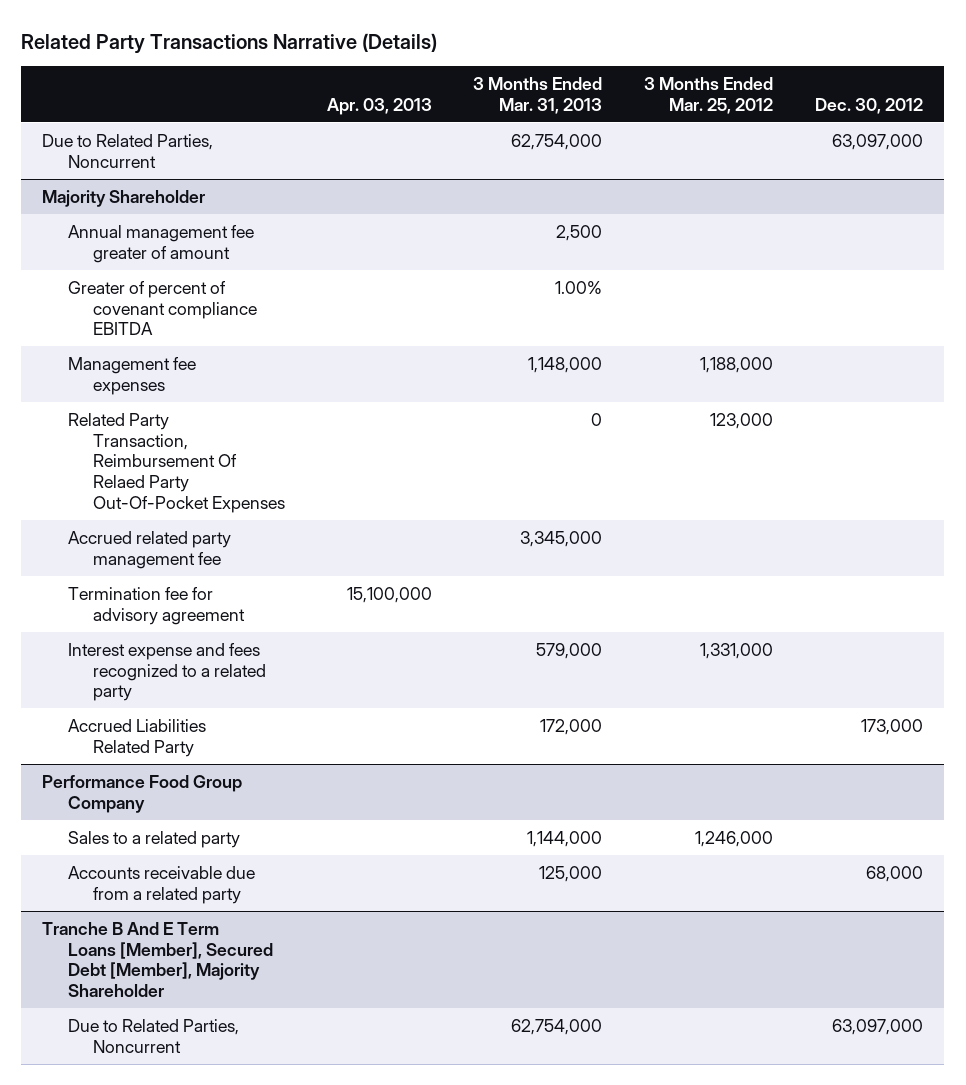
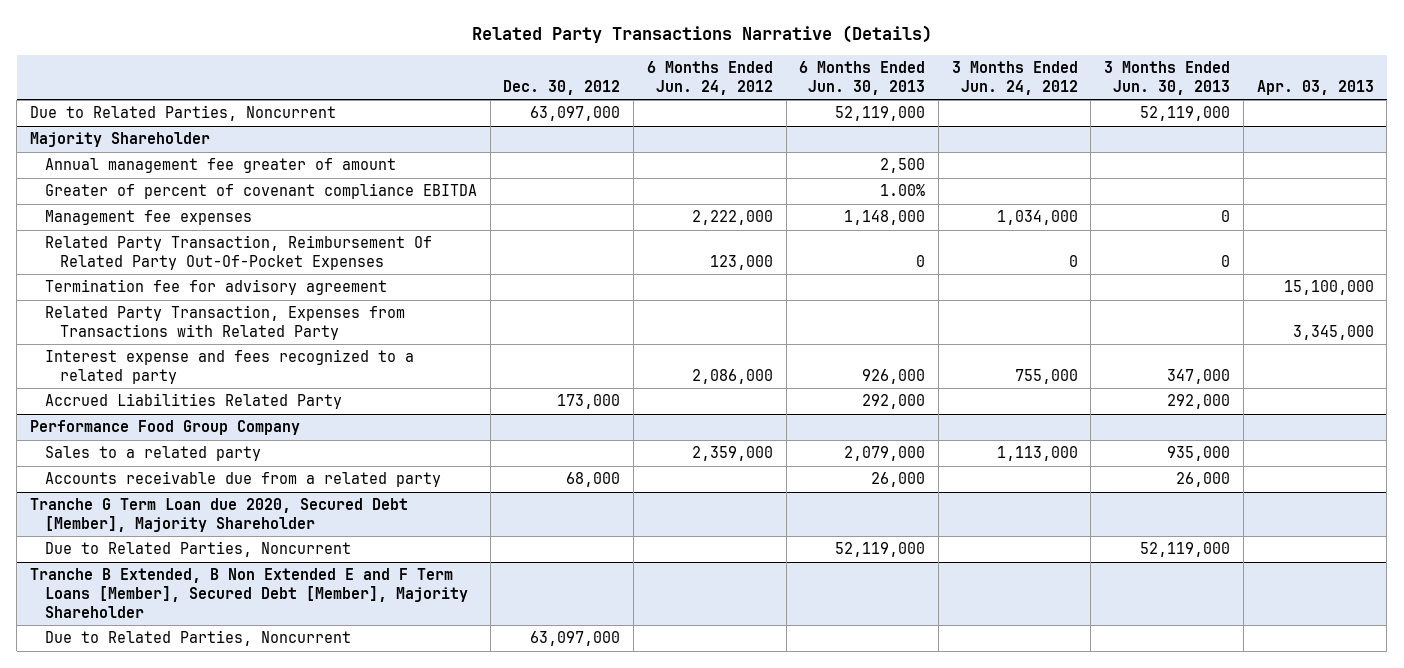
- | Apr. 03, 2013 | 3 Months Ended Mar. 31, 2013 | 3 Months Ended Mar. 25, 2012 | Dec. 30, 2012
+ | Dec. 30, 2012 | 6 Months Ended Jun. 24, 2012 | 6 Months Ended Jun. 30, 2013 | 3 Months Ended Jun. 24, 2012 | 3 Months Ended Jun. 30, 2013 | Apr. 03, 2013
@ Majority Shareholder
- Related Party Transaction, Reimbursement Of Relaed Party Out-Of-Pocket Expenses | | 0 | 123,000 |
- Accrued related party management fee | | 3,345,000 | |
+ Related Party Transaction, Reimbursement Of Related Party Out-Of-Pocket Expenses | | 123,000 | 0 | 0 | 0 |
+ Related Party Transaction, Expenses from Transactions with Related Party | | | | | | 3,345,000
- Tranche B And E Term Loans [Member], Secured Debt [Member], Majority Shareholder
+ Tranche G Term Loan due 2020, Secured Debt [Member], Majority Shareholder
+ Due to Related Parties, Noncurrent | | | 52,119,000 | | 52,119,000 |
+ Tranche B Extended, B Non Extended E and F Term Loans [Member], Secured Debt [Member], Majority Shareholder

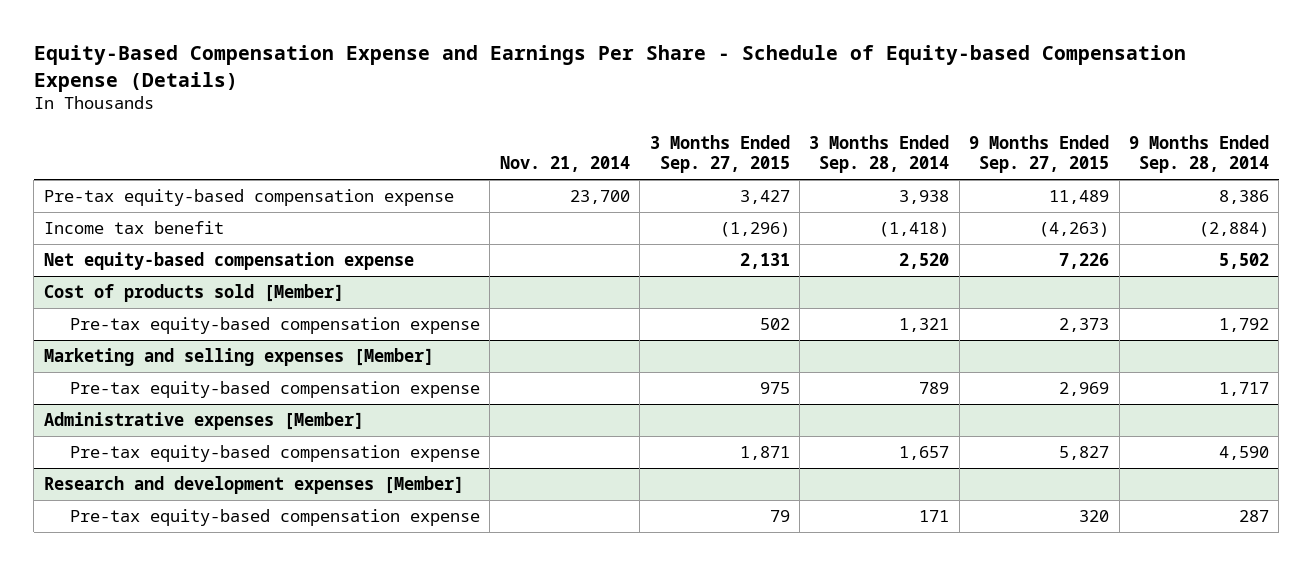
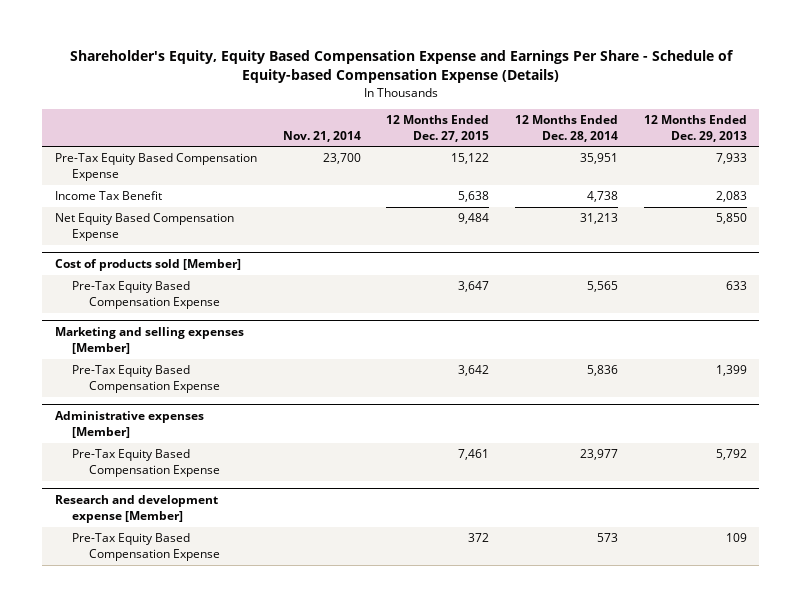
- Equity-Based Compensation Expense and Earnings Per Share - Schedule of Equity-based Compensation Expense (Details)
+ Shareholder's Equity, Equity Based Compensation Expense and Earnings Per Share - Schedule of Equity-based Compensation Expense (Details)
- | Nov. 21, 2014 | 3 Months Ended Sep. 27, 2015 | 3 Months Ended Sep. 28, 2014 | 9 Months Ended Sep. 27, 2015 | 9 Months Ended Sep. 28, 2014
+ | Nov. 21, 2014 | 12 Months Ended Dec. 27, 2015 | 12 Months Ended Dec. 28, 2014 | 12 Months Ended Dec. 29, 2013
- Pre-tax equity-based compensation expense | 23,700 | 3,427 | 3,938 | 11,489 | 8,386
- Income tax benefit | | (1,296) | (1,418) | (4,263) | (2,884)
- Net equity-based compensation expense | | 2,131 | 2,520 | 7,226 | 5,502
+ Pre-Tax Equity Based Compensation Expense | 23,700 | 15,122 | 35,951 | 7,933
+ Income Tax Benefit | | 5,638 | 4,738 | 2,083
+ Net Equity Based Compensation Expense | | 9,484 | 31,213 | 5,850
@ Cost of products sold [Member]
- Pre-tax equity-based compensation expense | | 502 | 1,321 | 2,373 | 1,792
+ Pre-Tax Equity Based Compensation Expense | | 3,647 | 5,565 | 633
@ Marketing and selling expenses [Member]
- Pre-tax equity-based compensation expense | | 975 | 789 | 2,969 | 1,717
+ Pre-Tax Equity Based Compensation Expense | | 3,642 | 5,836 | 1,399
@ Administrative expenses [Member]
- Pre-tax equity-based compensation expense | | 1,871 | 1,657 | 5,827 | 4,590
- Research and development expenses [Member]
- Pre-tax equity-based compensation expense | | 79 | 171 | 320 | 287
@ Administrative expenses [Member]
+ Pre-Tax Equity Based Compensation Expense | | 7,461 | 23,977 | 5,792
+ Research and development expense [Member]
+ Pre-Tax Equity Based Compensation Expense | | 372 | 573 | 109

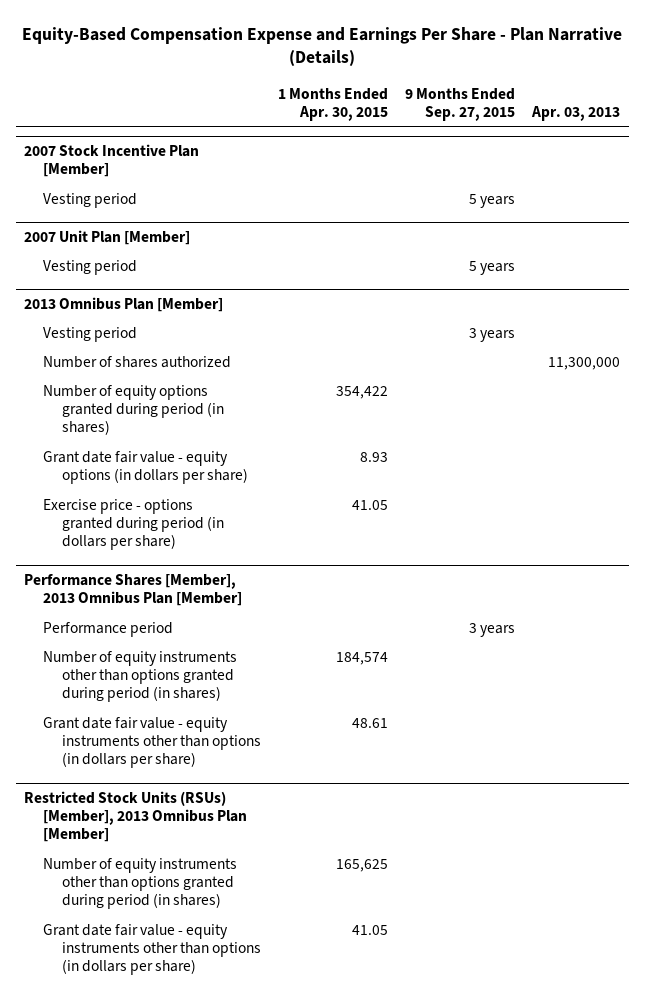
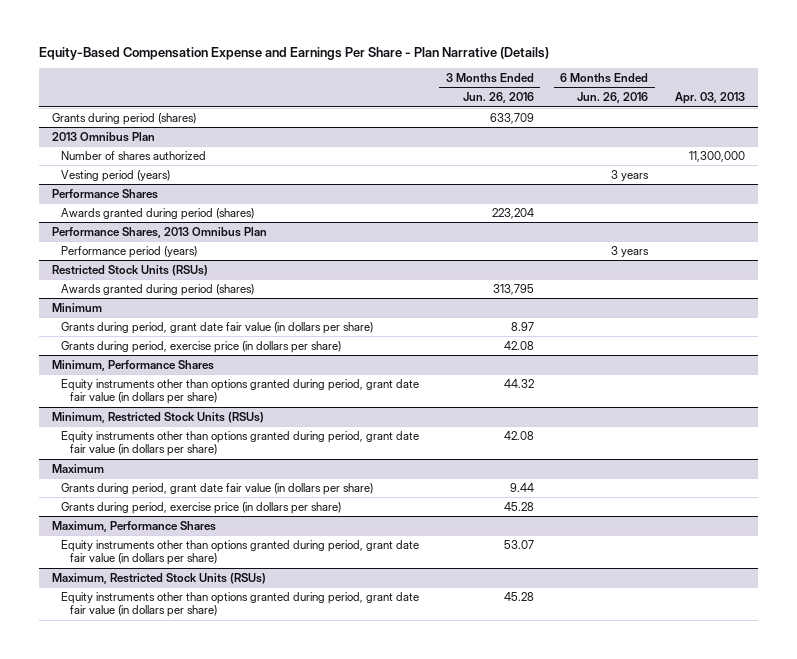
- | 1 Months Ended Apr. 30, 2015 | 9 Months Ended Sep. 27, 2015 | Apr. 03, 2013
+ | 3 Months Ended Jun. 26, 2016 | 6 Months Ended Jun. 26, 2016 | Apr. 03, 2013
- 2007 Stock Incentive Plan [Member]
- Vesting period | | 5 years |
- 2007 Unit Plan [Member]
- Vesting period | | 5 years |
- 2013 Omnibus Plan [Member]
- Vesting period | | 3 years |
+ Grants during period (shares) | 633,709 | |
+ 2013 Omnibus Plan
- Number of equity options granted during period (in shares) | 354,422 | |
- Grant date fair value - equity options (in dollars per share) | 8.93 | |
- Exercise price - options granted during period (in dollars per share) | 41.05 | |
- Performance Shares [Member], 2013 Omnibus Plan [Member]
- Performance period | | 3 years |
- Number of equity instruments other than options granted during period (in shares) | 184,574 | |
- Grant date fair value - equity instruments other than options (in dollars per share) | 48.61 | |
- Restricted Stock Units (RSUs) [Member], 2013 Omnibus Plan [Member]
- Number of equity instruments other than options granted during period (in shares) | 165,625 | |
- Grant date fair value - equity instruments other than options (in dollars per share) | 41.05 | |
+ Vesting period (years) | | 3 years |
+ Performance Shares
+ Awards granted during period (shares) | 223,204 | |
+ Performance Shares, 2013 Omnibus Plan
+ Performance period (years) | | 3 years |
+ Restricted Stock Units (RSUs)
+ Awards granted during period (shares) | 313,795 | |
+ Minimum
+ Grants during period, grant date fair value (in dollars per share) | 8.97 | |
+ Grants during period, exercise price (in dollars per share) | 42.08 | |
+ Minimum, Performance Shares
+ Equity instruments other than options granted during period, grant date fair value (in dollars per share) | 44.32 | |
+ Minimum, Restricted Stock Units (RSUs)
+ Equity instruments other than options granted during period, grant date fair value (in dollars per share) | 42.08 | |
+ Maximum
+ Grants during period, grant date fair value (in dollars per share) | 9.44 | |
+ Grants during period, exercise price (in dollars per share) | 45.28 | |
+ Maximum, Performance Shares
+ Equity instruments other than options granted during period, grant date fair value (in dollars per share) | 53.07 | |
+ Maximum, Restricted Stock Units (RSUs)
+ Equity instruments other than options granted during period, grant date fair value (in dollars per share) | 45.28 | |

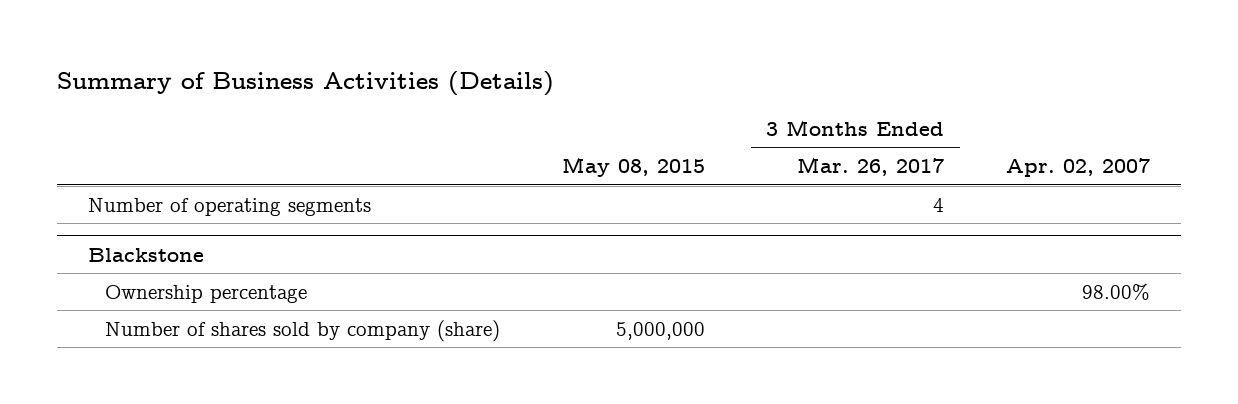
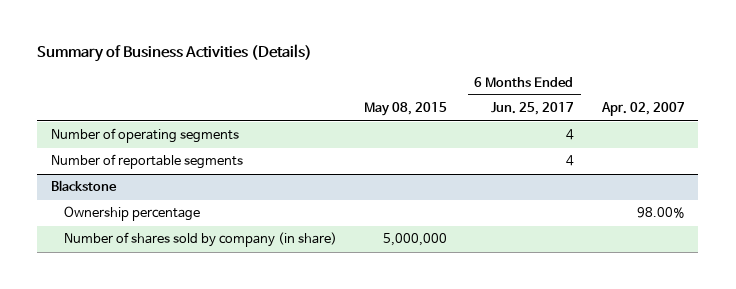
- | May 08, 2015 | 3 Months Ended Mar. 26, 2017 | Apr. 02, 2007
+ | May 08, 2015 | 6 Months Ended Jun. 25, 2017 | Apr. 02, 2007
+ Number of reportable segments | | 4 |
@ Blackstone
- Number of shares sold by company (share) | 5,000,000 | |
+ Number of shares sold by company (in share) | 5,000,000 | |

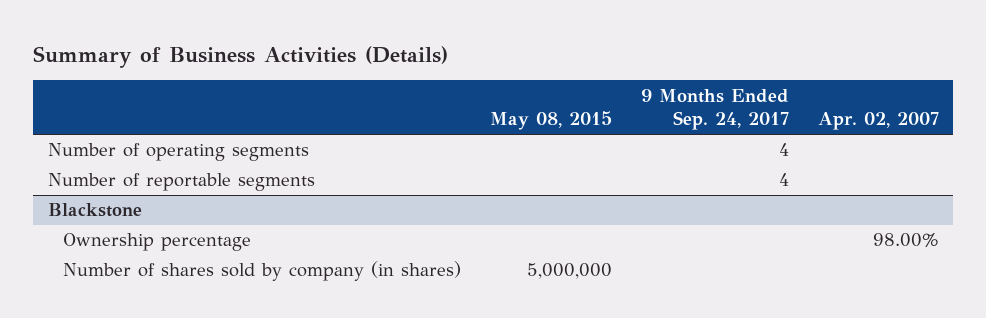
- | May 08, 2015 | 6 Months Ended Jun. 25, 2017 | Apr. 02, 2007
+ | May 08, 2015 | 9 Months Ended Sep. 24, 2017 | Apr. 02, 2007
@ Blackstone
- Number of shares sold by company (in share) | 5,000,000 | |
+ Number of shares sold by company (in shares) | 5,000,000 | |

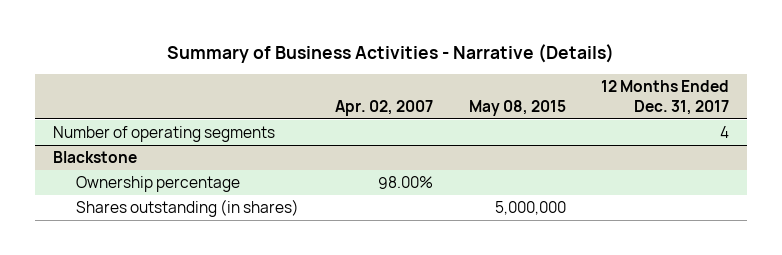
- Summary of Business Activities (Details)
+ Summary of Business Activities - Narrative (Details)
- | May 08, 2015 | 9 Months Ended Sep. 24, 2017 | Apr. 02, 2007
+ | Apr. 02, 2007 | May 08, 2015 | 12 Months Ended Dec. 31, 2017
- Number of reportable segments | | 4 |
@ Blackstone
- Number of shares sold by company (in shares) | 5,000,000 | |
+ Shares outstanding (in shares) | | 5,000,000 |

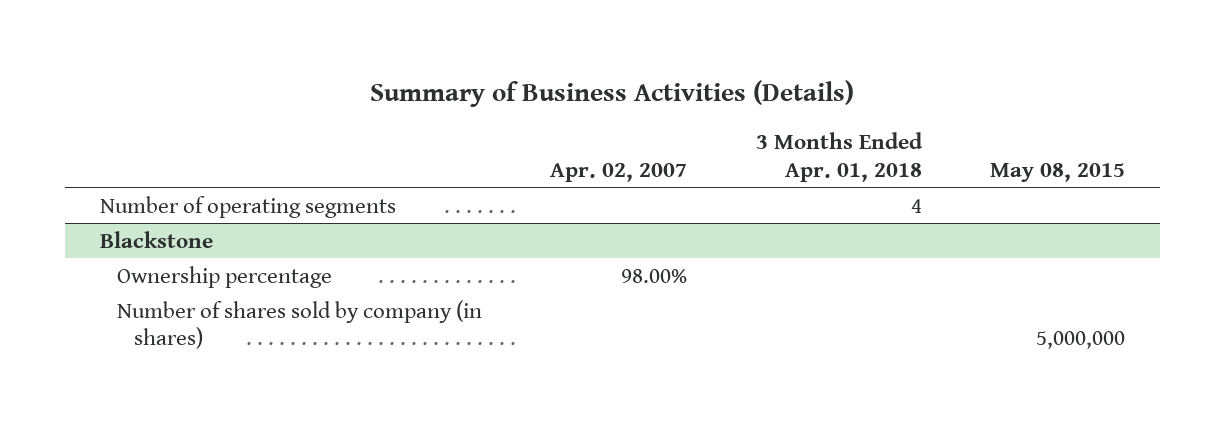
- Summary of Business Activities - Narrative (Details)
+ Summary of Business Activities (Details)
- | Apr. 02, 2007 | May 08, 2015 | 12 Months Ended Dec. 31, 2017
+ | Apr. 02, 2007 | 3 Months Ended Apr. 01, 2018 | May 08, 2015
@ Blackstone
- Shares outstanding (in shares) | | 5,000,000 |
+ Number of shares sold by company (in shares) | | | 5,000,000

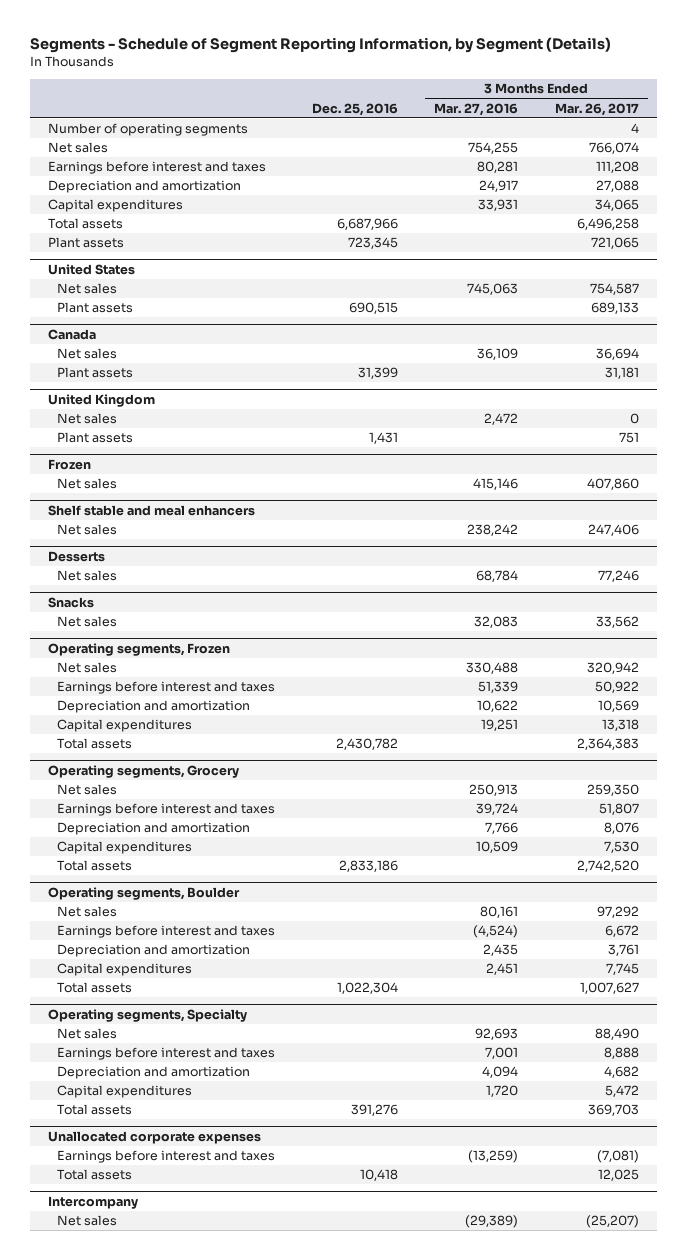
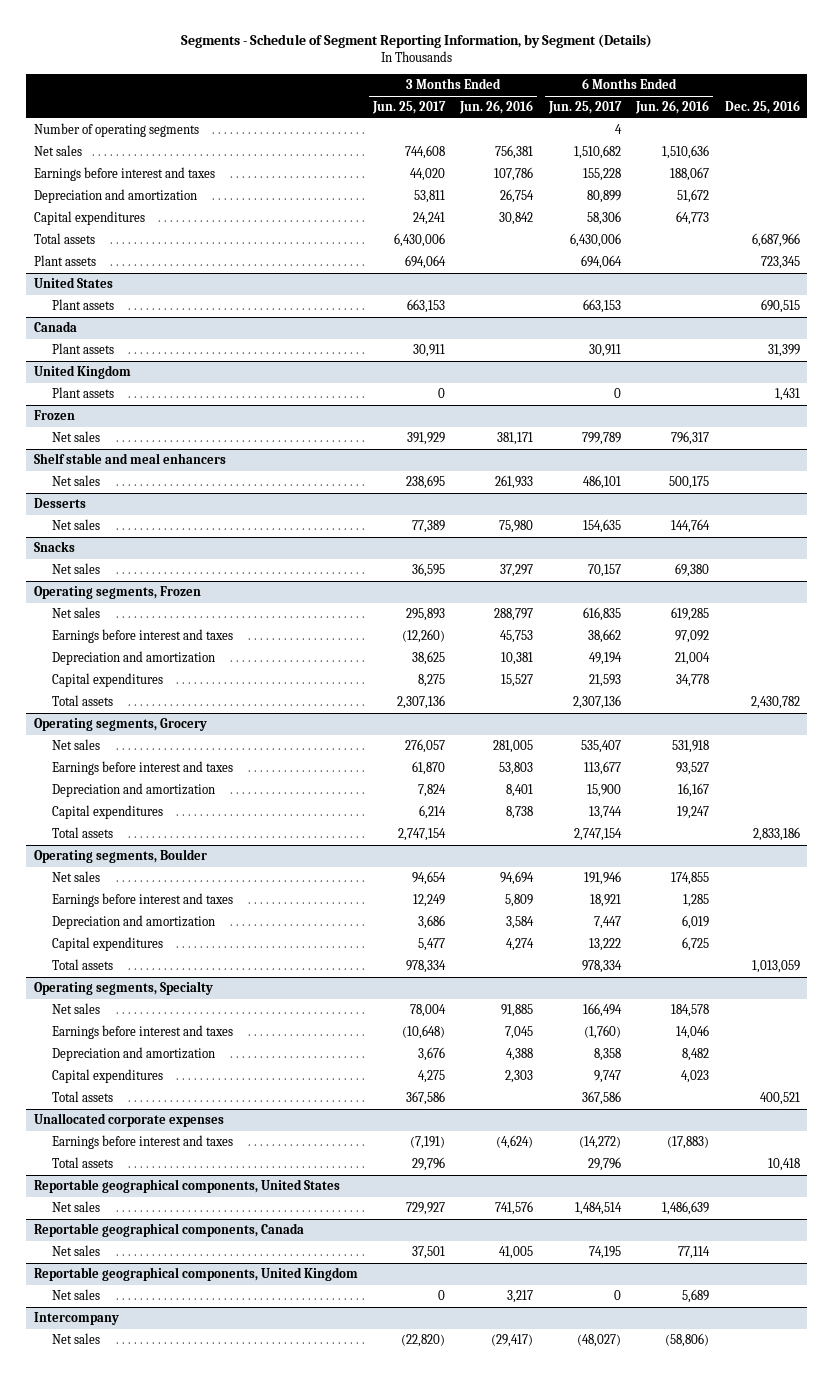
- | Dec. 25, 2016 | 3 Months Ended Mar. 27, 2016 | 3 Months Ended Mar. 26, 2017
+ | 3 Months Ended Jun. 25, 2017 | 3 Months Ended Jun. 26, 2016 | 6 Months Ended Jun. 25, 2017 | 6 Months Ended Jun. 26, 2016 | Dec. 25, 2016
@ United States
- Net sales | | 745,063 | 754,587
@ Canada
- Net sales | | 36,109 | 36,694
@ United Kingdom
- Net sales | | 2,472 | 0
@ Operating segments, Boulder
- Total assets | 1,022,304 | | 1,007,627
+ Total assets | 978,334 | | 978,334 | | 1,013,059
@ Operating segments, Specialty
- Total assets | 391,276 | | 369,703
+ Total assets | 367,586 | | 367,586 | | 400,521
+ Reportable geographical components, United States
+ Net sales | 729,927 | 741,576 | 1,484,514 | 1,486,639 |
+ Reportable geographical components, Canada
+ Net sales | 37,501 | 41,005 | 74,195 | 77,114 |
+ Reportable geographical components, United Kingdom
+ Net sales | 0 | 3,217 | 0 | 5,689 |

